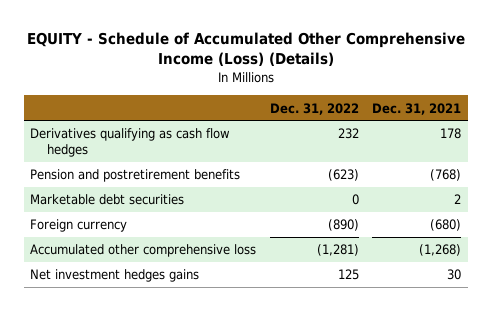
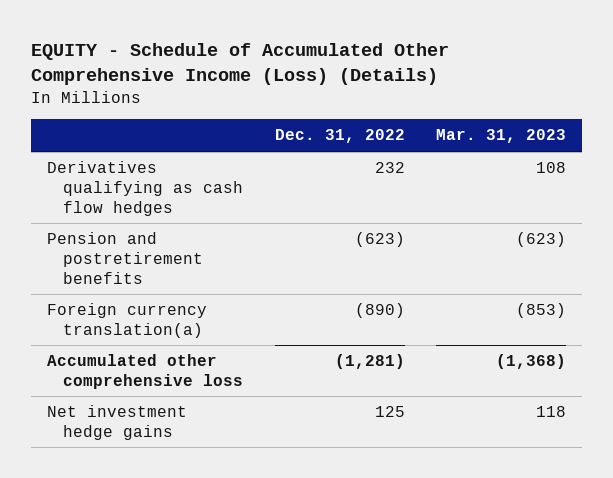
- | Dec. 31, 2022 | Dec. 31, 2021
+ | Dec. 31, 2022 | Mar. 31, 2023
- Marketable debt securities | 0 | 2
- Foreign currency | (890) | (680)
+ Foreign currency translation(a) | (890) | (853)
- Net investment hedges gains | 125 | 30
+ Net investment hedge gains | 125 | 118

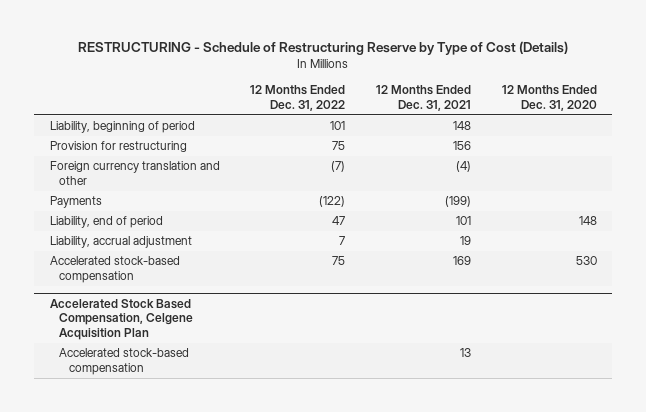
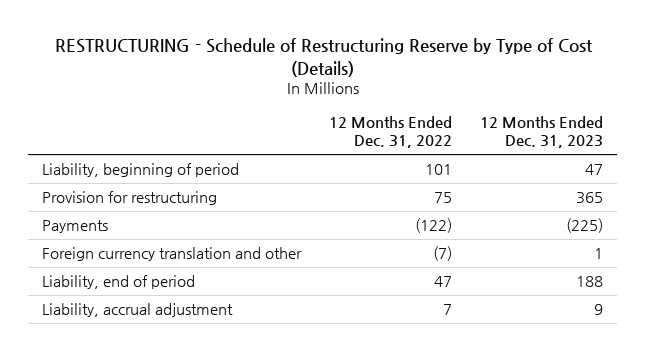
- | 12 Months Ended Dec. 31, 2022 | 12 Months Ended Dec. 31, 2021 | 12 Months Ended Dec. 31, 2020
+ | 12 Months Ended Dec. 31, 2022 | 12 Months Ended Dec. 31, 2023
moved down: Foreign currency translation and other | (7) | 1
- Accelerated stock-based compensation | 75 | 169 | 530
- Accelerated Stock Based Compensation, Celgene Acquisition Plan
- Accelerated stock-based compensation | | 13 |

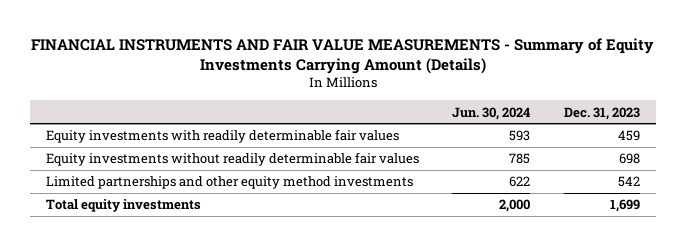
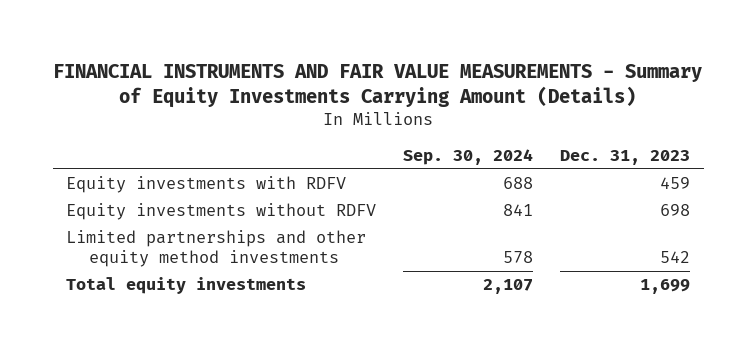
- | Jun. 30, 2024 | Dec. 31, 2023
+ | Sep. 30, 2024 | Dec. 31, 2023
- Equity investments with readily determinable fair values | 593 | 459
- Equity investments without readily determinable fair values | 785 | 698
+ Equity investments with RDFV | 688 | 459
+ Equity investments without RDFV | 841 | 698

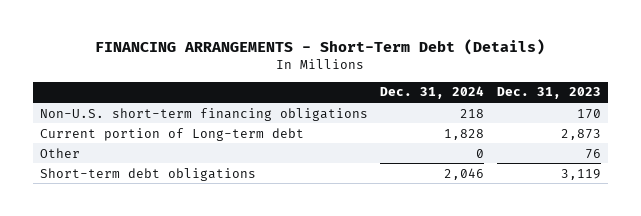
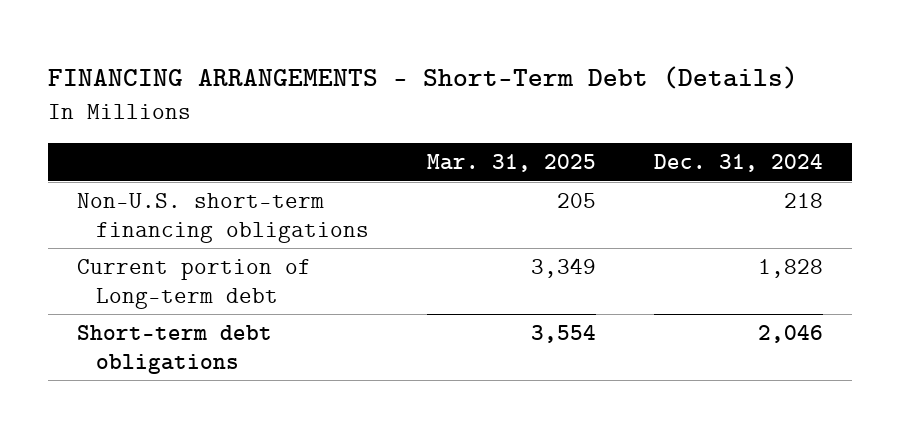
- | Dec. 31, 2024 | Dec. 31, 2023
+ | Mar. 31, 2025 | Dec. 31, 2024
- Other | 0 | 76

